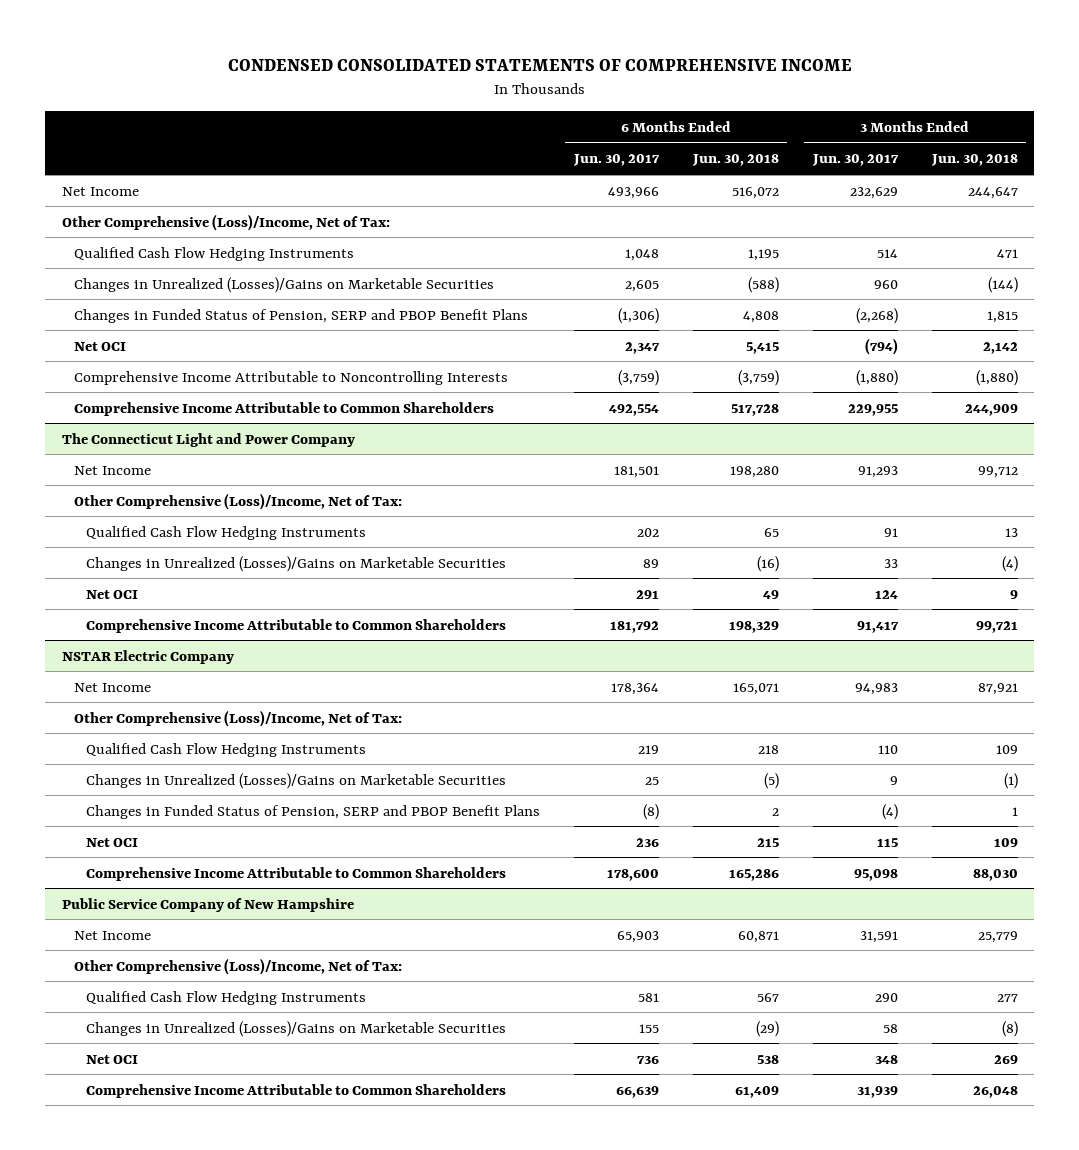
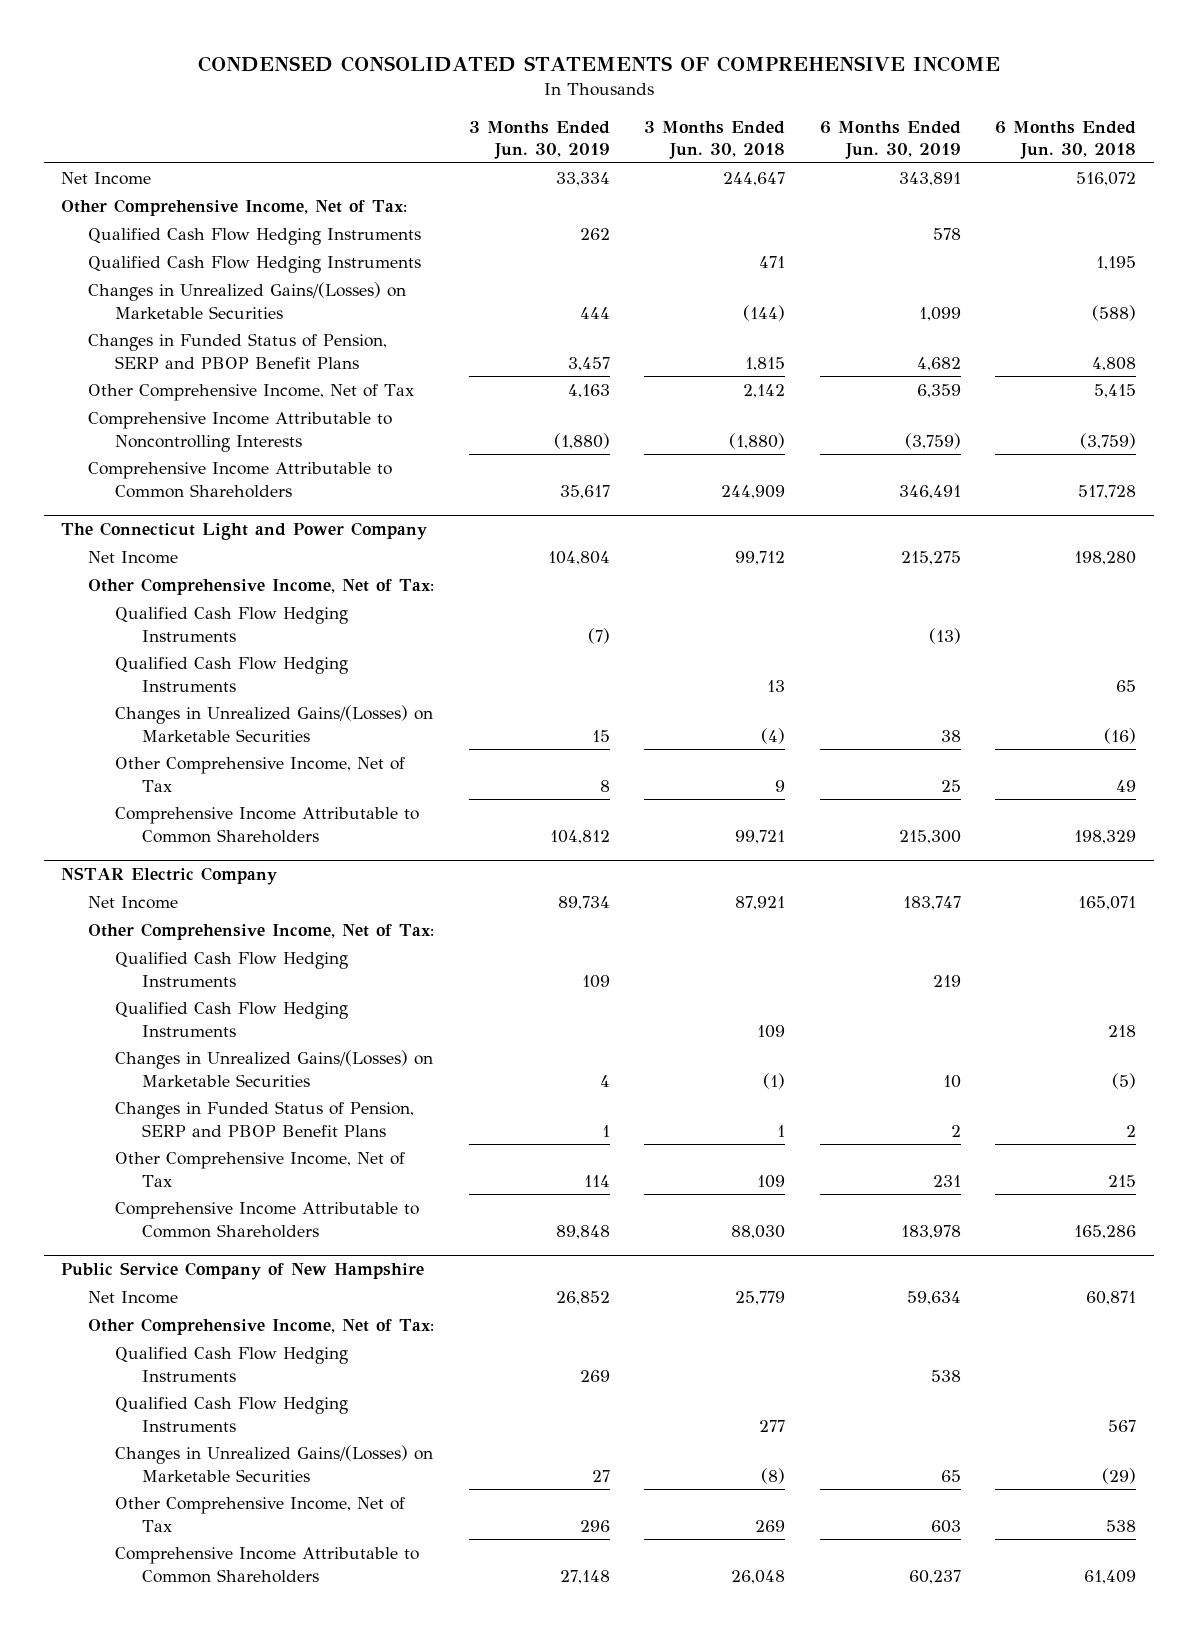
- | 6 Months Ended Jun. 30, 2017 | 6 Months Ended Jun. 30, 2018 | 3 Months Ended Jun. 30, 2017 | 3 Months Ended Jun. 30, 2018
+ | 3 Months Ended Jun. 30, 2019 | 3 Months Ended Jun. 30, 2018 | 6 Months Ended Jun. 30, 2019 | 6 Months Ended Jun. 30, 2018
- Other Comprehensive (Loss)/Income, Net of Tax:
+ Other Comprehensive Income, Net of Tax:
+ Qualified Cash Flow Hedging Instruments | 262 | | 578 |
- Changes in Unrealized (Losses)/Gains on Marketable Securities | 2,605 | (588) | 960 | (144)
+ Changes in Unrealized Gains/(Losses) on Marketable Securities | 444 | (144) | 1,099 | (588)
- Net OCI | 2,347 | 5,415 | (794) | 2,142
+ Other Comprehensive Income, Net of Tax | 4,163 | 2,142 | 6,359 | 5,415
@ The Connecticut Light and Power Company
- Other Comprehensive (Loss)/Income, Net of Tax:
+ Other Comprehensive Income, Net of Tax:
+ Qualified Cash Flow Hedging Instruments | (7) | | (13) |
- Changes in Unrealized (Losses)/Gains on Marketable Securities | 89 | (16) | 33 | (4)
- Net OCI | 291 | 49 | 124 | 9
+ Changes in Unrealized Gains/(Losses) on Marketable Securities | 15 | (4) | 38 | (16)
+ Other Comprehensive Income, Net of Tax | 8 | 9 | 25 | 49
@ NSTAR Electric Company
- Other Comprehensive (Loss)/Income, Net of Tax:
+ Other Comprehensive Income, Net of Tax:
+ Qualified Cash Flow Hedging Instruments | 109 | | 219 |
- Changes in Unrealized (Losses)/Gains on Marketable Securities | 25 | (5) | 9 | (1)
+ Changes in Unrealized Gains/(Losses) on Marketable Securities | 4 | (1) | 10 | (5)
- Net OCI | 236 | 215 | 115 | 109
+ Other Comprehensive Income, Net of Tax | 114 | 109 | 231 | 215
@ Public Service Company of New Hampshire
- Other Comprehensive (Loss)/Income, Net of Tax:
+ Other Comprehensive Income, Net of Tax:
+ Qualified Cash Flow Hedging Instruments | 269 | | 538 |
- Changes in Unrealized (Losses)/Gains on Marketable Securities | 155 | (29) | 58 | (8)
- Net OCI | 736 | 538 | 348 | 269
+ Changes in Unrealized Gains/(Losses) on Marketable Securities | 27 | (8) | 65 | (29)
+ Other Comprehensive Income, Net of Tax | 296 | 269 | 603 | 538

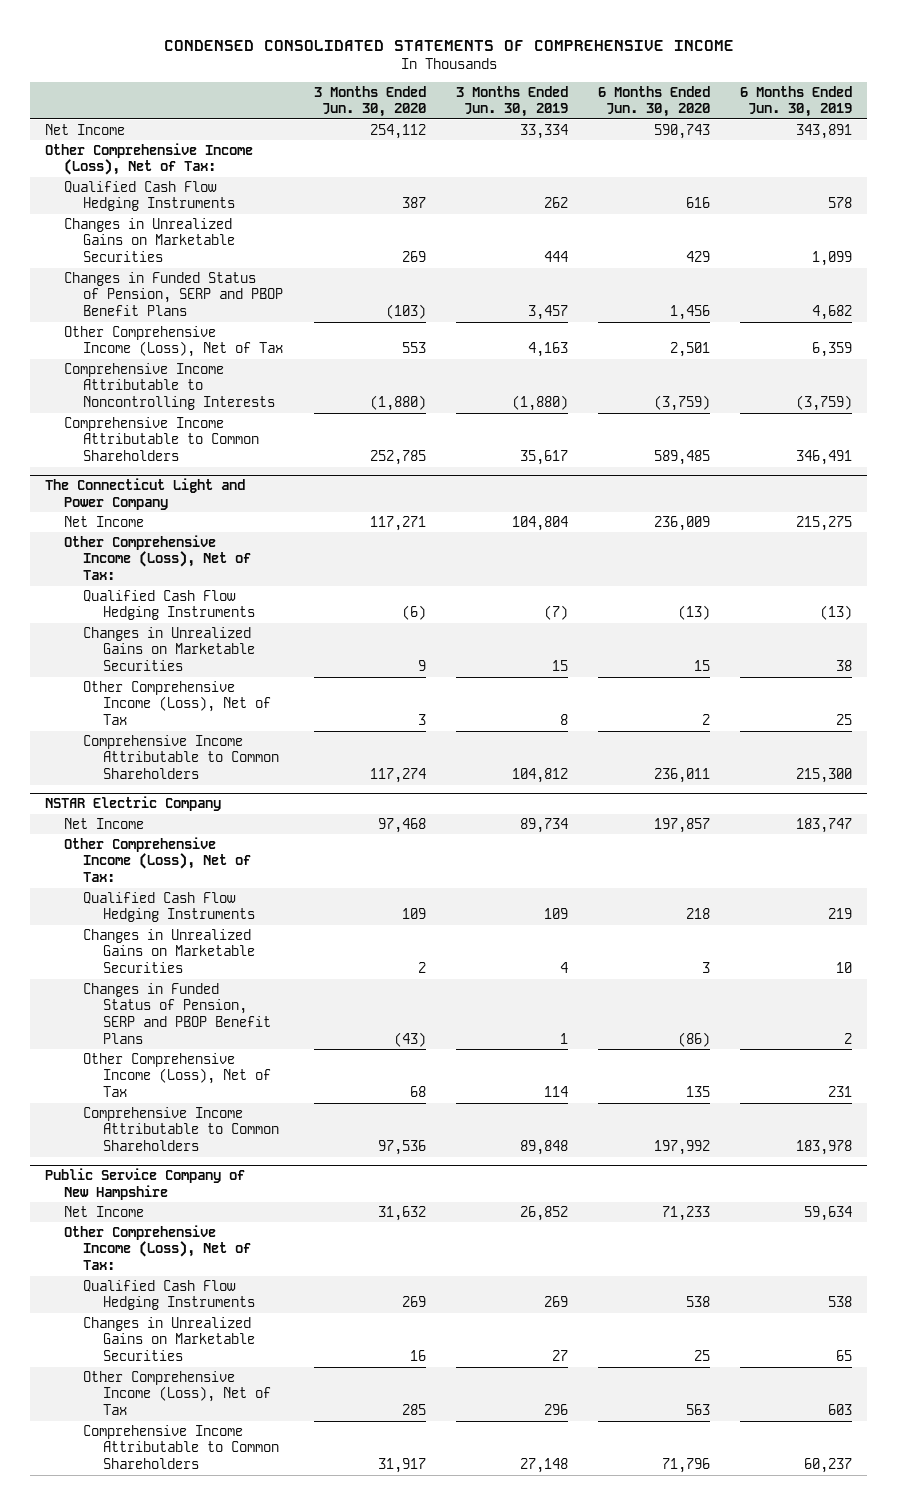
- | 3 Months Ended Jun. 30, 2019 | 3 Months Ended Jun. 30, 2018 | 6 Months Ended Jun. 30, 2019 | 6 Months Ended Jun. 30, 2018
+ | 3 Months Ended Jun. 30, 2020 | 3 Months Ended Jun. 30, 2019 | 6 Months Ended Jun. 30, 2020 | 6 Months Ended Jun. 30, 2019
- Other Comprehensive Income, Net of Tax:
+ Other Comprehensive Income (Loss), Net of Tax:
- Qualified Cash Flow Hedging Instruments | | 471 | | 1,195
- Changes in Unrealized Gains/(Losses) on Marketable Securities | 444 | (144) | 1,099 | (588)
+ Changes in Unrealized Gains on Marketable Securities | 269 | 444 | 429 | 1,099
- Other Comprehensive Income, Net of Tax | 4,163 | 2,142 | 6,359 | 5,415
+ Other Comprehensive Income (Loss), Net of Tax | 553 | 4,163 | 2,501 | 6,359
@ The Connecticut Light and Power Company
- Other Comprehensive Income, Net of Tax:
+ Other Comprehensive Income (Loss), Net of Tax:
- Qualified Cash Flow Hedging Instruments | | 13 | | 65
- Changes in Unrealized Gains/(Losses) on Marketable Securities | 15 | (4) | 38 | (16)
- Other Comprehensive Income, Net of Tax | 8 | 9 | 25 | 49
+ Changes in Unrealized Gains on Marketable Securities | 9 | 15 | 15 | 38
+ Other Comprehensive Income (Loss), Net of Tax | 3 | 8 | 2 | 25
@ NSTAR Electric Company
- Other Comprehensive Income, Net of Tax:
+ Other Comprehensive Income (Loss), Net of Tax:
- Qualified Cash Flow Hedging Instruments | | 109 | | 218
- Changes in Unrealized Gains/(Losses) on Marketable Securities | 4 | (1) | 10 | (5)
+ Changes in Unrealized Gains on Marketable Securities | 2 | 4 | 3 | 10
- Other Comprehensive Income, Net of Tax | 114 | 109 | 231 | 215
+ Other Comprehensive Income (Loss), Net of Tax | 68 | 114 | 135 | 231
@ Public Service Company of New Hampshire
- Other Comprehensive Income, Net of Tax:
+ Other Comprehensive Income (Loss), Net of Tax:
- Qualified Cash Flow Hedging Instruments | | 277 | | 567
- Changes in Unrealized Gains/(Losses) on Marketable Securities | 27 | (8) | 65 | (29)
- Other Comprehensive Income, Net of Tax | 296 | 269 | 603 | 538
+ Changes in Unrealized Gains on Marketable Securities | 16 | 27 | 25 | 65
+ Other Comprehensive Income (Loss), Net of Tax | 285 | 296 | 563 | 603

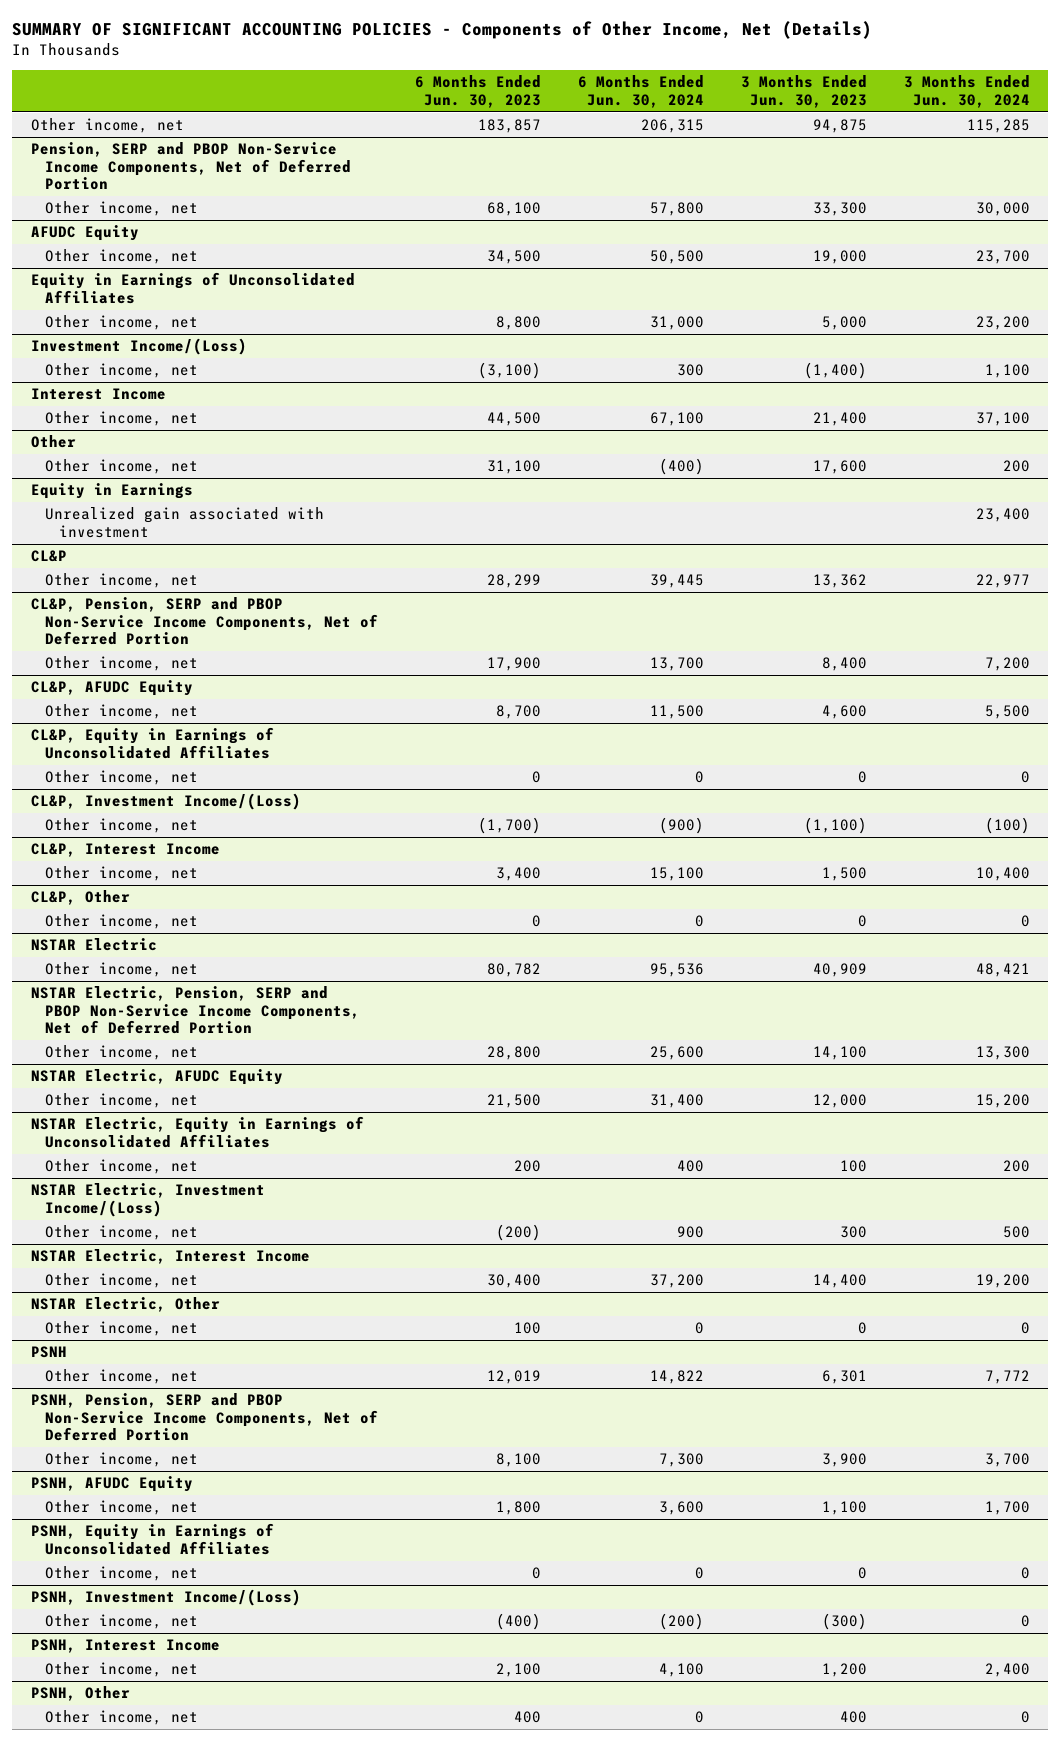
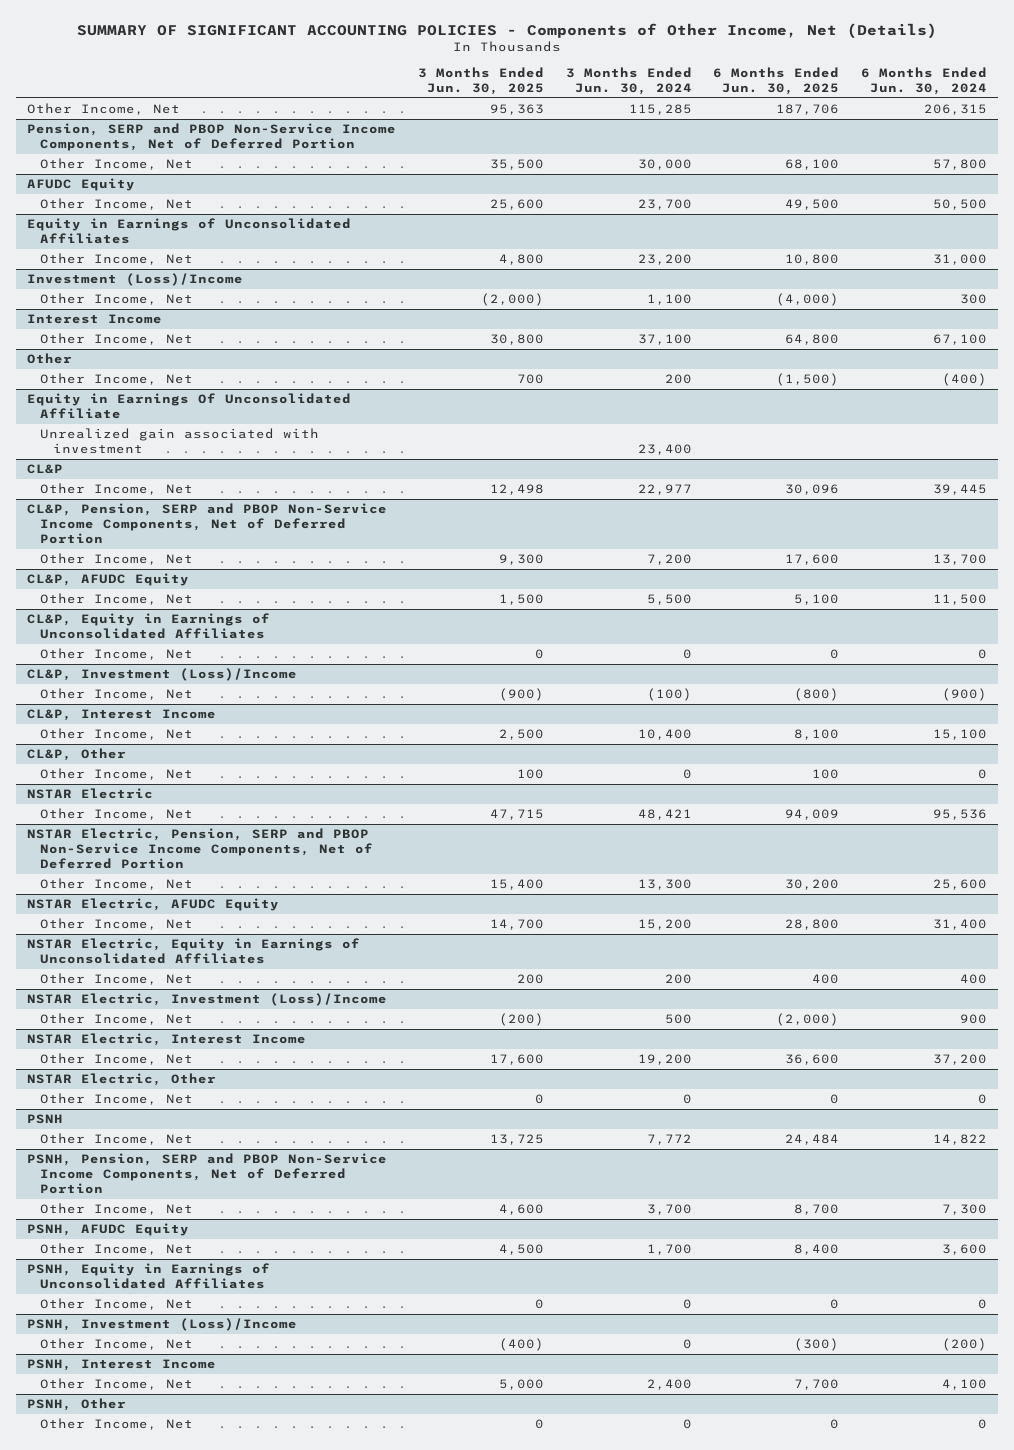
- | 6 Months Ended Jun. 30, 2023 | 6 Months Ended Jun. 30, 2024 | 3 Months Ended Jun. 30, 2023 | 3 Months Ended Jun. 30, 2024
+ | 3 Months Ended Jun. 30, 2025 | 3 Months Ended Jun. 30, 2024 | 6 Months Ended Jun. 30, 2025 | 6 Months Ended Jun. 30, 2024
- Other income, net | 183,857 | 206,315 | 94,875 | 115,285
+ Other Income, Net | 95,363 | 115,285 | 187,706 | 206,315
@ Pension, SERP and PBOP Non-Service Income Components, Net of Deferred Portion
- Other income, net | 68,100 | 57,800 | 33,300 | 30,000
+ Other Income, Net | 35,500 | 30,000 | 68,100 | 57,800
@ AFUDC Equity
- Other income, net | 34,500 | 50,500 | 19,000 | 23,700
+ Other Income, Net | 25,600 | 23,700 | 49,500 | 50,500
@ Equity in Earnings of Unconsolidated Affiliates
- Other income, net | 8,800 | 31,000 | 5,000 | 23,200
- Investment Income/(Loss)
- Other income, net | (3,100) | 300 | (1,400) | 1,100
@ Equity in Earnings of Unconsolidated Affiliates
+ Other Income, Net | 4,800 | 23,200 | 10,800 | 31,000
+ Investment (Loss)/Income
+ Other Income, Net | (2,000) | 1,100 | (4,000) | 300
@ Interest Income
- Other income, net | 44,500 | 67,100 | 21,400 | 37,100
+ Other Income, Net | 30,800 | 37,100 | 64,800 | 67,100
@ Other
- Other income, net | 31,100 | (400) | 17,600 | 200
- Equity in Earnings
@ Other
+ Other Income, Net | 700 | 200 | (1,500) | (400)
+ Equity in Earnings Of Unconsolidated Affiliate
@ CL&P
- Other income, net | 28,299 | 39,445 | 13,362 | 22,977
+ Other Income, Net | 12,498 | 22,977 | 30,096 | 39,445
@ CL&P, Pension, SERP and PBOP Non-Service Income Components, Net of Deferred Portion
- Other income, net | 17,900 | 13,700 | 8,400 | 7,200
+ Other Income, Net | 9,300 | 7,200 | 17,600 | 13,700
@ CL&P, AFUDC Equity
- Other income, net | 8,700 | 11,500 | 4,600 | 5,500
+ Other Income, Net | 1,500 | 5,500 | 5,100 | 11,500
@ CL&P, Equity in Earnings of Unconsolidated Affiliates
- Other income, net | 0 | 0 | 0 | 0
- CL&P, Investment Income/(Loss)
- Other income, net | (1,700) | (900) | (1,100) | (100)
@ CL&P, Equity in Earnings of Unconsolidated Affiliates
+ Other Income, Net | 0 | 0 | 0 | 0
+ CL&P, Investment (Loss)/Income
+ Other Income, Net | (900) | (100) | (800) | (900)
@ CL&P, Interest Income
- Other income, net | 3,400 | 15,100 | 1,500 | 10,400
+ Other Income, Net | 2,500 | 10,400 | 8,100 | 15,100
@ CL&P, Other
- Other income, net | 0 | 0 | 0 | 0
+ Other Income, Net | 100 | 0 | 100 | 0
@ NSTAR Electric
- Other income, net | 80,782 | 95,536 | 40,909 | 48,421
+ Other Income, Net | 47,715 | 48,421 | 94,009 | 95,536
@ NSTAR Electric, Pension, SERP and PBOP Non-Service Income Components, Net of Deferred Portion
- Other income, net | 28,800 | 25,600 | 14,100 | 13,300
+ Other Income, Net | 15,400 | 13,300 | 30,200 | 25,600
@ NSTAR Electric, AFUDC Equity
- Other income, net | 21,500 | 31,400 | 12,000 | 15,200
+ Other Income, Net | 14,700 | 15,200 | 28,800 | 31,400
@ NSTAR Electric, Equity in Earnings of Unconsolidated Affiliates
- Other income, net | 200 | 400 | 100 | 200
- NSTAR Electric, Investment Income/(Loss)
- Other income, net | (200) | 900 | 300 | 500
@ NSTAR Electric, Equity in Earnings of Unconsolidated Affiliates
+ Other Income, Net | 200 | 200 | 400 | 400
+ NSTAR Electric, Investment (Loss)/Income
+ Other Income, Net | (200) | 500 | (2,000) | 900
@ NSTAR Electric, Interest Income
- Other income, net | 30,400 | 37,200 | 14,400 | 19,200
+ Other Income, Net | 17,600 | 19,200 | 36,600 | 37,200
@ NSTAR Electric, Other
- Other income, net | 100 | 0 | 0 | 0
+ Other Income, Net | 0 | 0 | 0 | 0
@ PSNH
- Other income, net | 12,019 | 14,822 | 6,301 | 7,772
+ Other Income, Net | 13,725 | 7,772 | 24,484 | 14,822
@ PSNH, Pension, SERP and PBOP Non-Service Income Components, Net of Deferred Portion
- Other income, net | 8,100 | 7,300 | 3,900 | 3,700
+ Other Income, Net | 4,600 | 3,700 | 8,700 | 7,300
@ PSNH, AFUDC Equity
- Other income, net | 1,800 | 3,600 | 1,100 | 1,700
+ Other Income, Net | 4,500 | 1,700 | 8,400 | 3,600
@ PSNH, Equity in Earnings of Unconsolidated Affiliates
- Other income, net | 0 | 0 | 0 | 0
- PSNH, Investment Income/(Loss)
- Other income, net | (400) | (200) | (300) | 0
@ PSNH, Equity in Earnings of Unconsolidated Affiliates
+ Other Income, Net | 0 | 0 | 0 | 0
+ PSNH, Investment (Loss)/Income
+ Other Income, Net | (400) | 0 | (300) | (200)
@ PSNH, Interest Income
- Other income, net | 2,100 | 4,100 | 1,200 | 2,400
+ Other Income, Net | 5,000 | 2,400 | 7,700 | 4,100
@ PSNH, Other
- Other income, net | 400 | 0 | 400 | 0
+ Other Income, Net | 0 | 0 | 0 | 0

